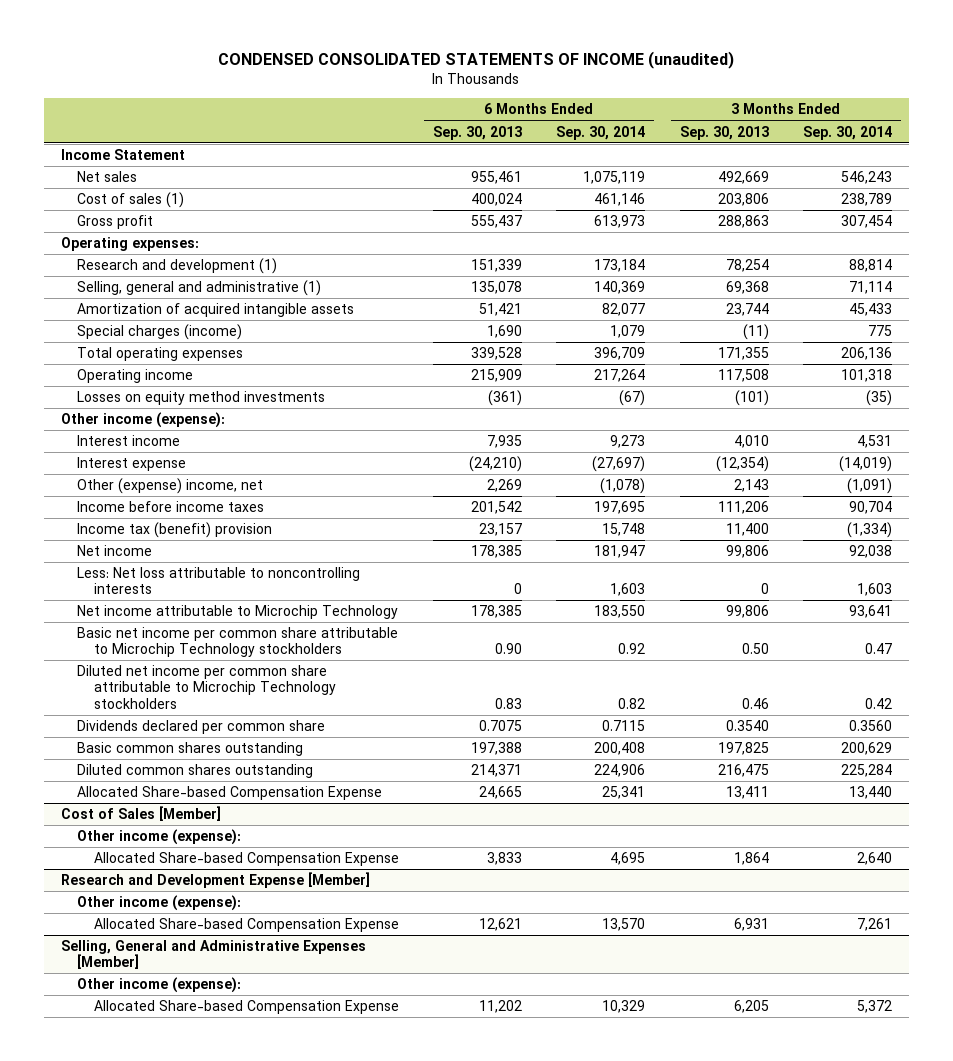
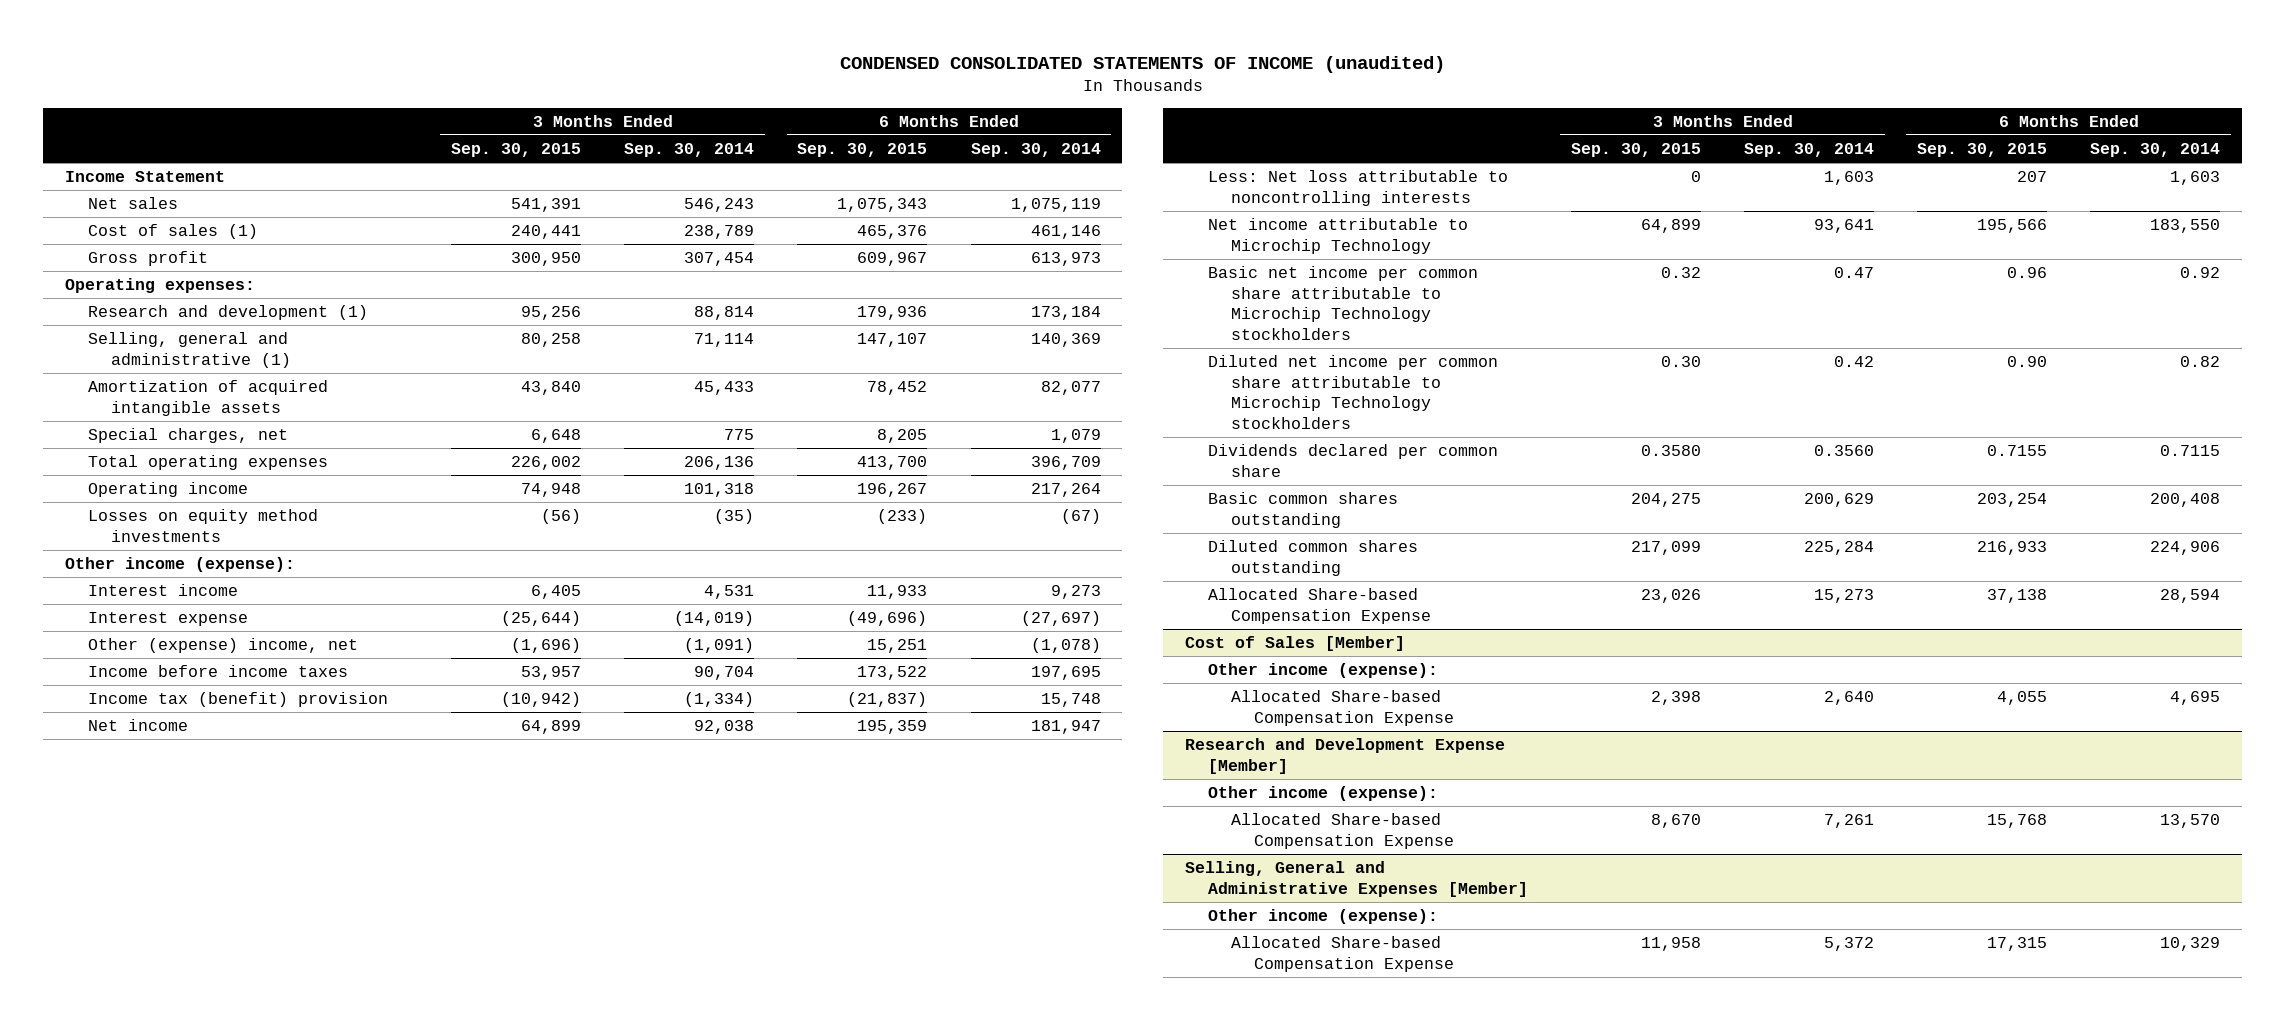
- | 6 Months Ended Sep. 30, 2013 | 6 Months Ended Sep. 30, 2014 | 3 Months Ended Sep. 30, 2013 | 3 Months Ended Sep. 30, 2014
+ | 3 Months Ended Sep. 30, 2015 | 3 Months Ended Sep. 30, 2014 | 6 Months Ended Sep. 30, 2015 | 6 Months Ended Sep. 30, 2014
- Special charges (income) | 1,690 | 1,079 | (11) | 775
+ Special charges, net | 6,648 | 775 | 8,205 | 1,079
- Allocated Share-based Compensation Expense | 24,665 | 25,341 | 13,411 | 13,440
+ Allocated Share-based Compensation Expense | 23,026 | 15,273 | 37,138 | 28,594

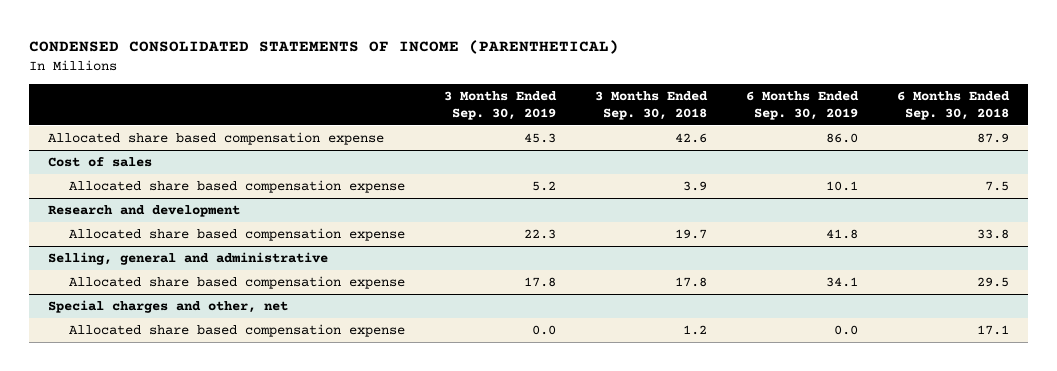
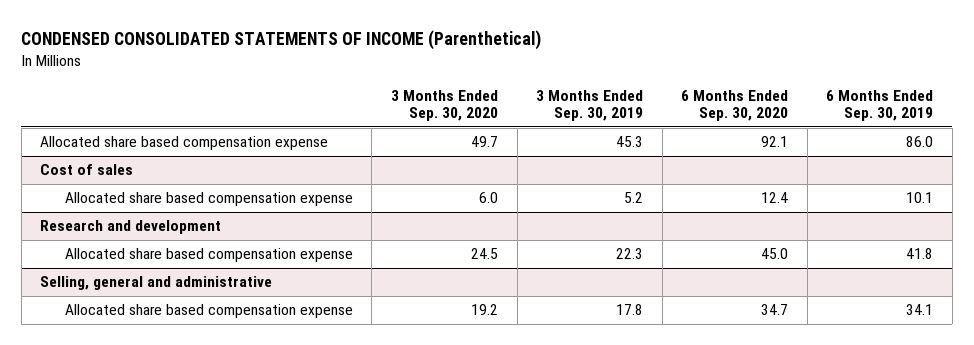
- CONDENSED CONSOLIDATED STATEMENTS OF INCOME (PARENTHETICAL)
+ CONDENSED CONSOLIDATED STATEMENTS OF INCOME (Parenthetical)
- | 3 Months Ended Sep. 30, 2019 | 3 Months Ended Sep. 30, 2018 | 6 Months Ended Sep. 30, 2019 | 6 Months Ended Sep. 30, 2018
+ | 3 Months Ended Sep. 30, 2020 | 3 Months Ended Sep. 30, 2019 | 6 Months Ended Sep. 30, 2020 | 6 Months Ended Sep. 30, 2019
- Special charges and other, net
- Allocated share based compensation expense | 0.0 | 1.2 | 0.0 | 17.1

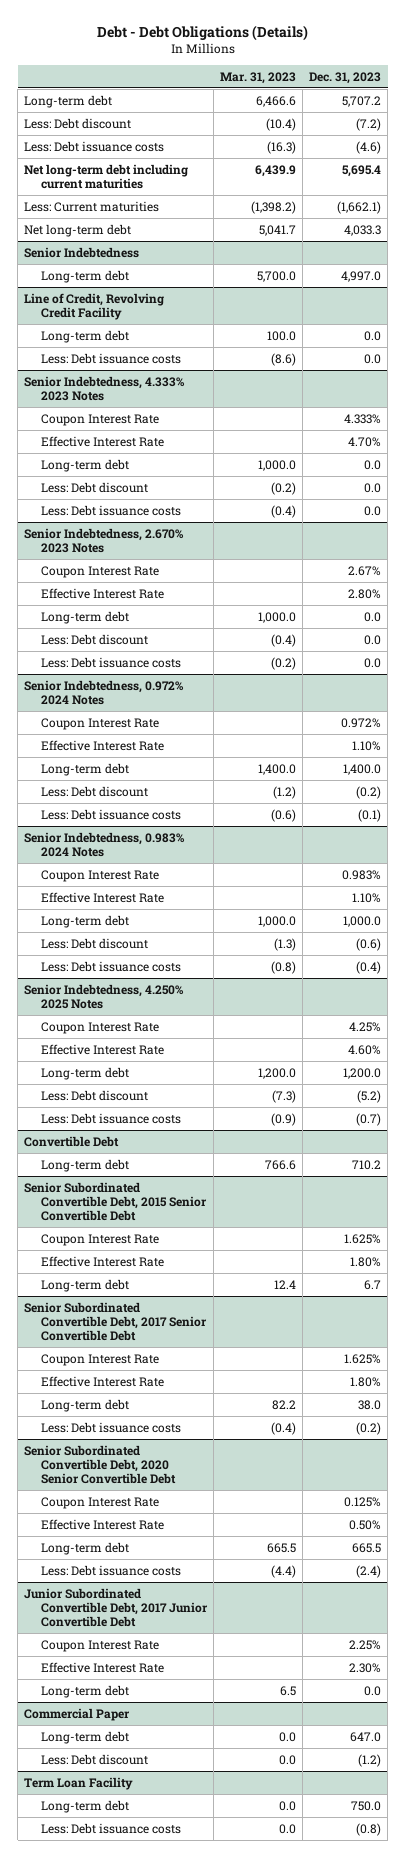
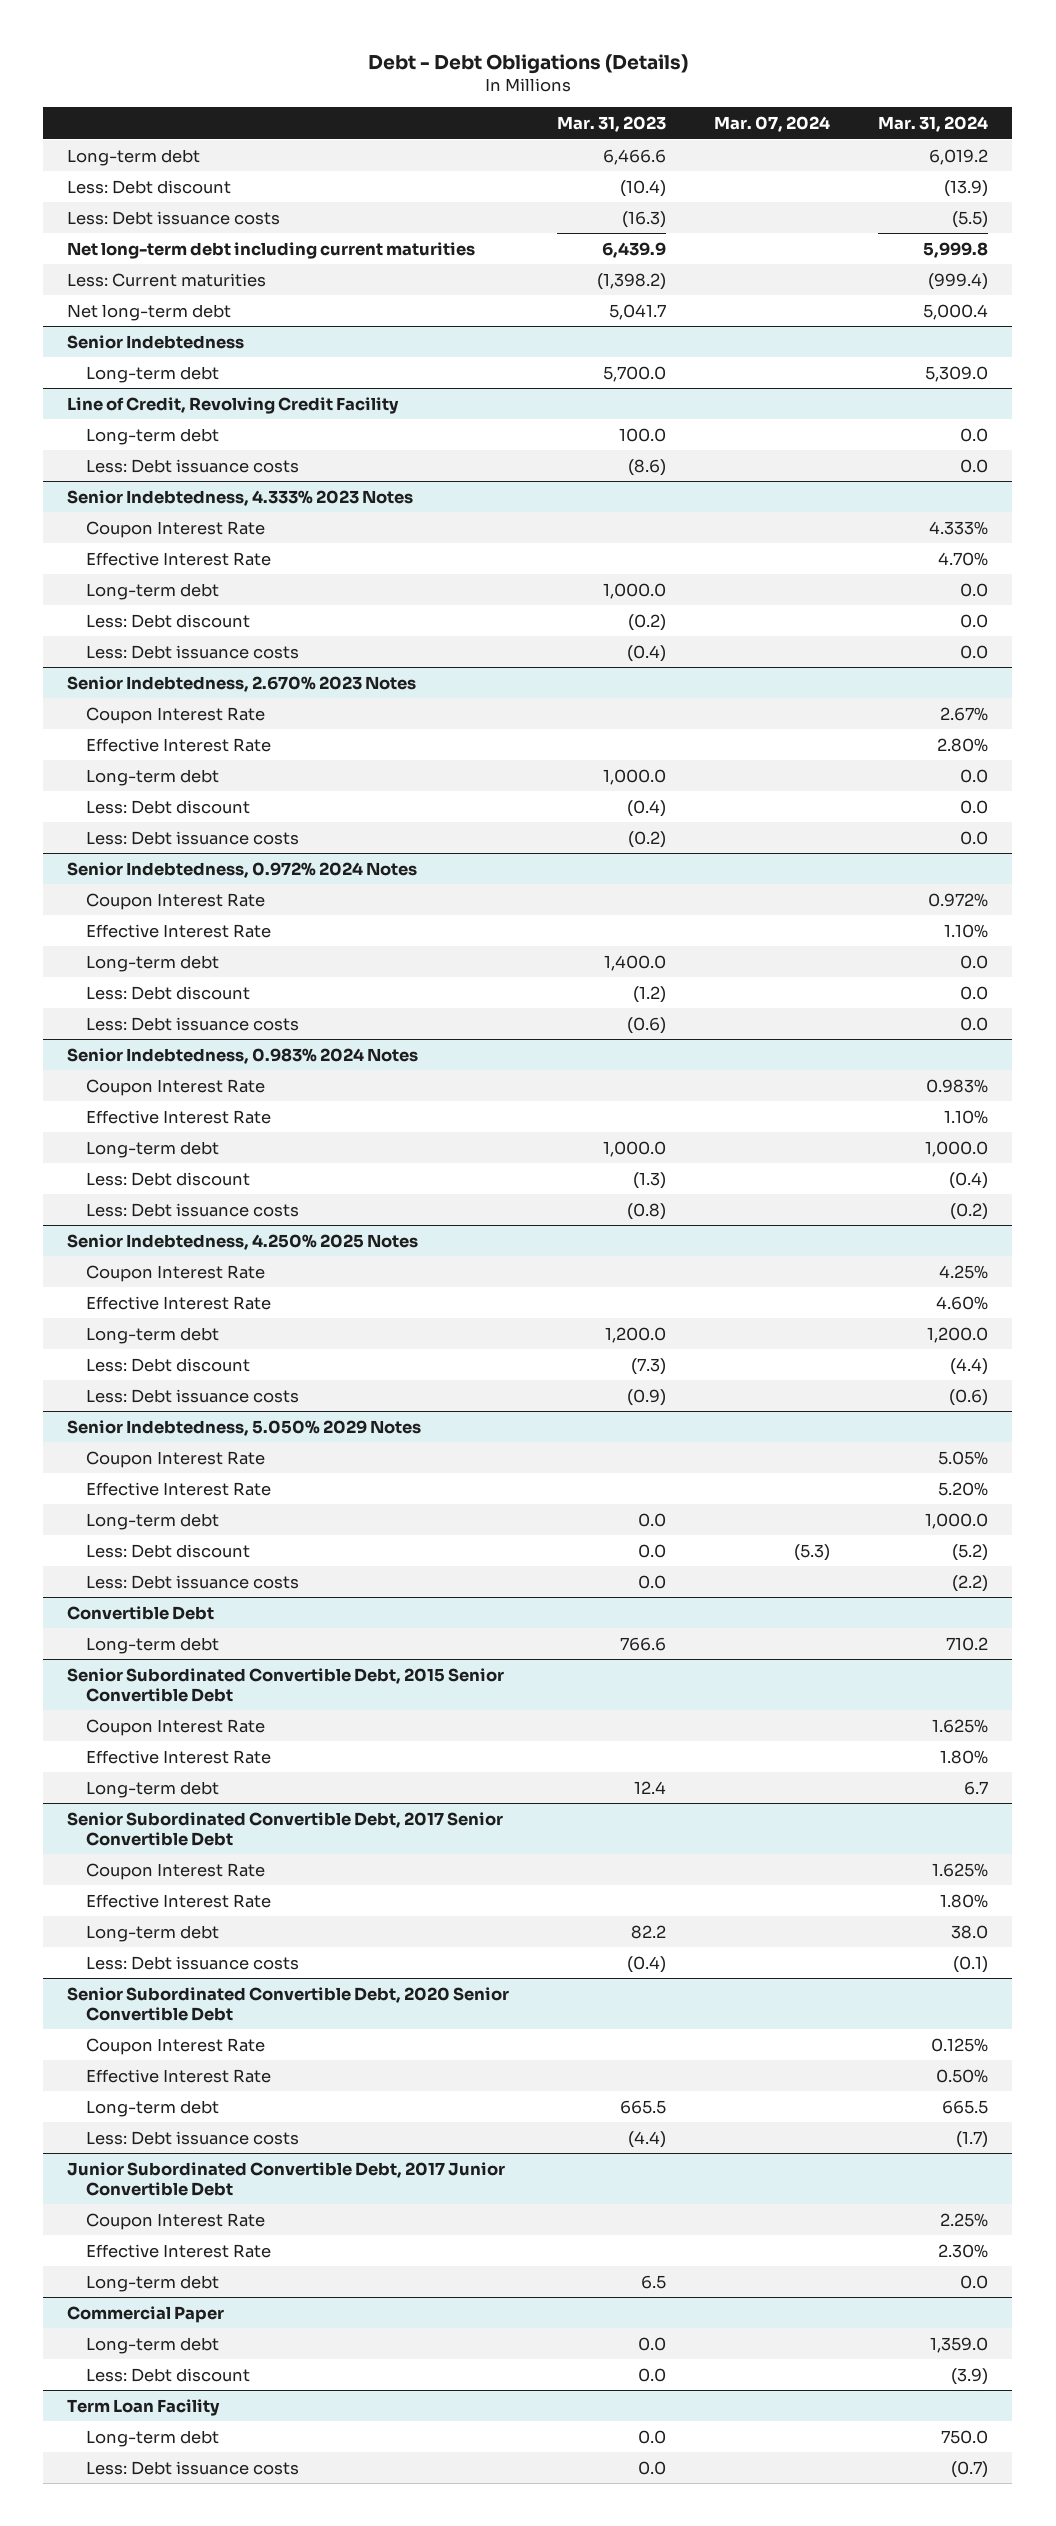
- | Mar. 31, 2023 | Dec. 31, 2023
+ | Mar. 31, 2023 | Mar. 07, 2024 | Mar. 31, 2024
+ Senior Indebtedness, 5.050% 2029 Notes
+ Coupon Interest Rate | | | 5.05%
+ Effective Interest Rate | | | 5.20%
+ Long-term debt | 0.0 | | 1,000.0
+ Less: Debt discount | 0.0 | (5.3) | (5.2)
+ Less: Debt issuance costs | 0.0 | | (2.2)

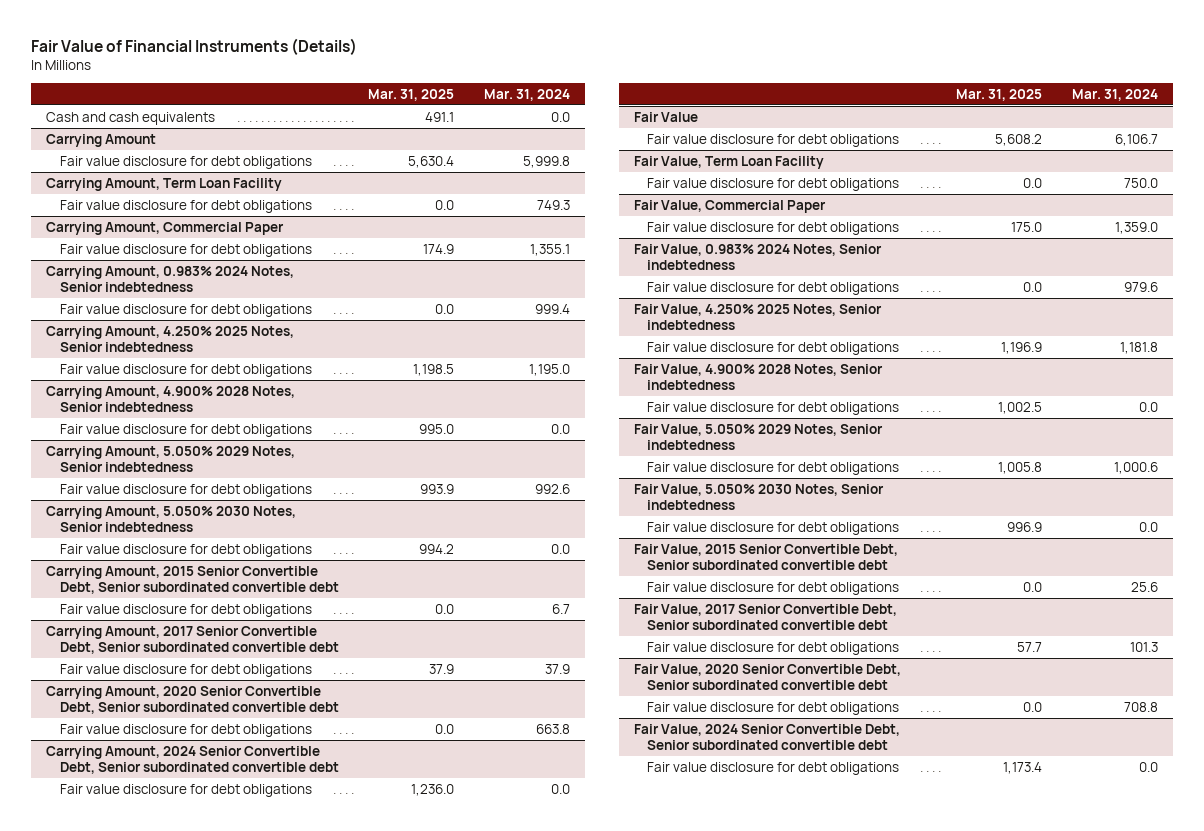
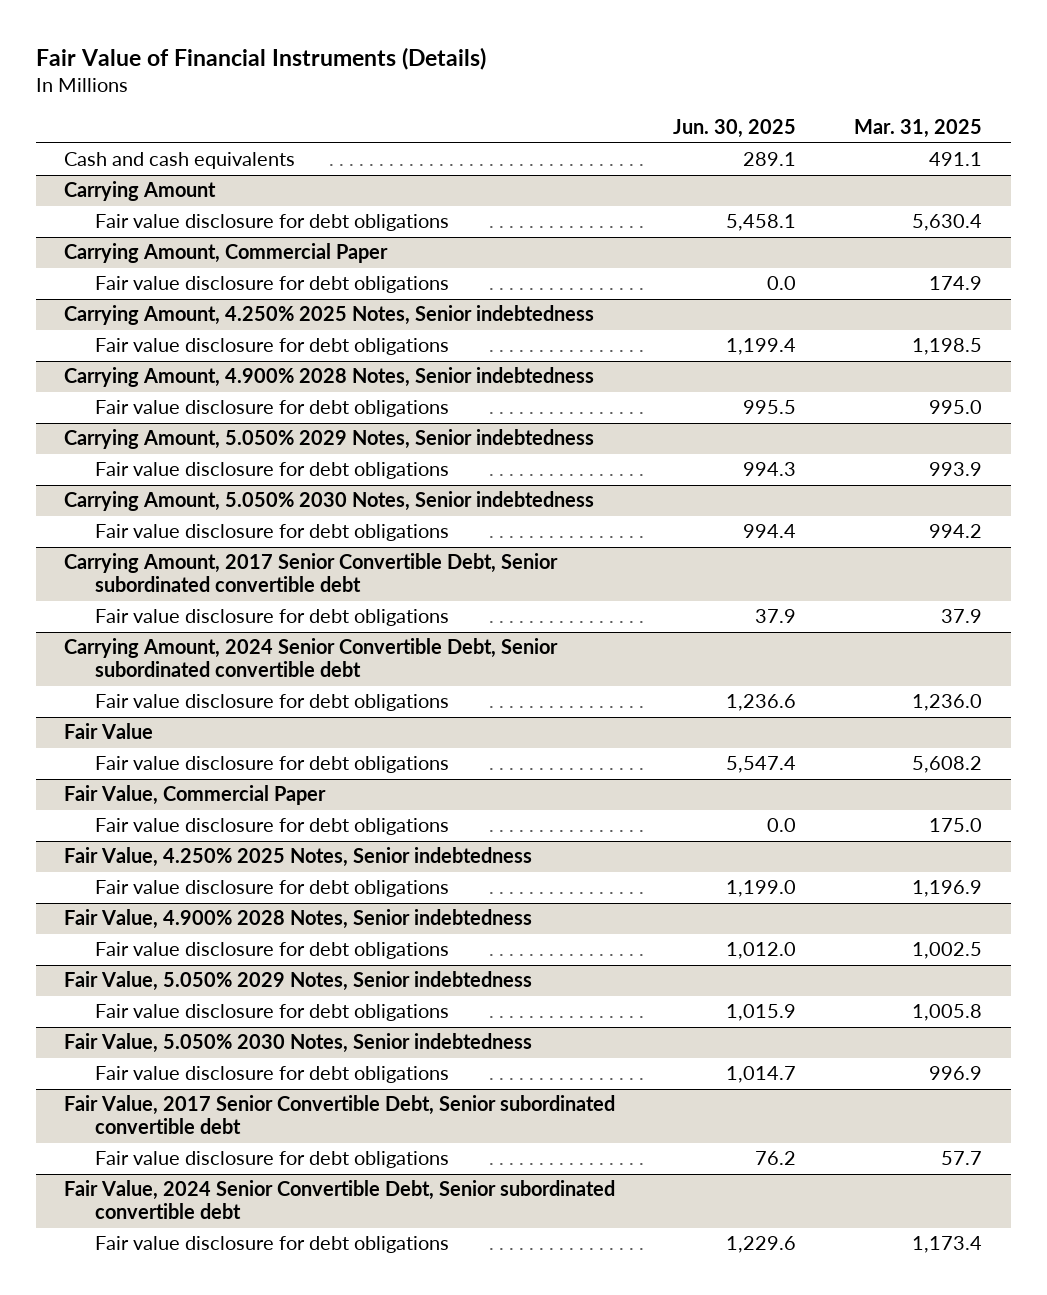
- | Mar. 31, 2025 | Mar. 31, 2024
+ | Jun. 30, 2025 | Mar. 31, 2025
- Carrying Amount, Term Loan Facility
- Fair value disclosure for debt obligations | 0.0 | 749.3
- Carrying Amount, 0.983% 2024 Notes, Senior indebtedness
- Fair value disclosure for debt obligations | 0.0 | 999.4
- Carrying Amount, 2015 Senior Convertible Debt, Senior subordinated convertible debt
- Fair value disclosure for debt obligations | 0.0 | 6.7
- Carrying Amount, 2020 Senior Convertible Debt, Senior subordinated convertible debt
- Fair value disclosure for debt obligations | 0.0 | 663.8
- Fair Value, Term Loan Facility
- Fair value disclosure for debt obligations | 0.0 | 750.0
- Fair Value, 0.983% 2024 Notes, Senior indebtedness
- Fair value disclosure for debt obligations | 0.0 | 979.6
- Fair Value, 2015 Senior Convertible Debt, Senior subordinated convertible debt
- Fair value disclosure for debt obligations | 0.0 | 25.6
- Fair Value, 2020 Senior Convertible Debt, Senior subordinated convertible debt
- Fair value disclosure for debt obligations | 0.0 | 708.8

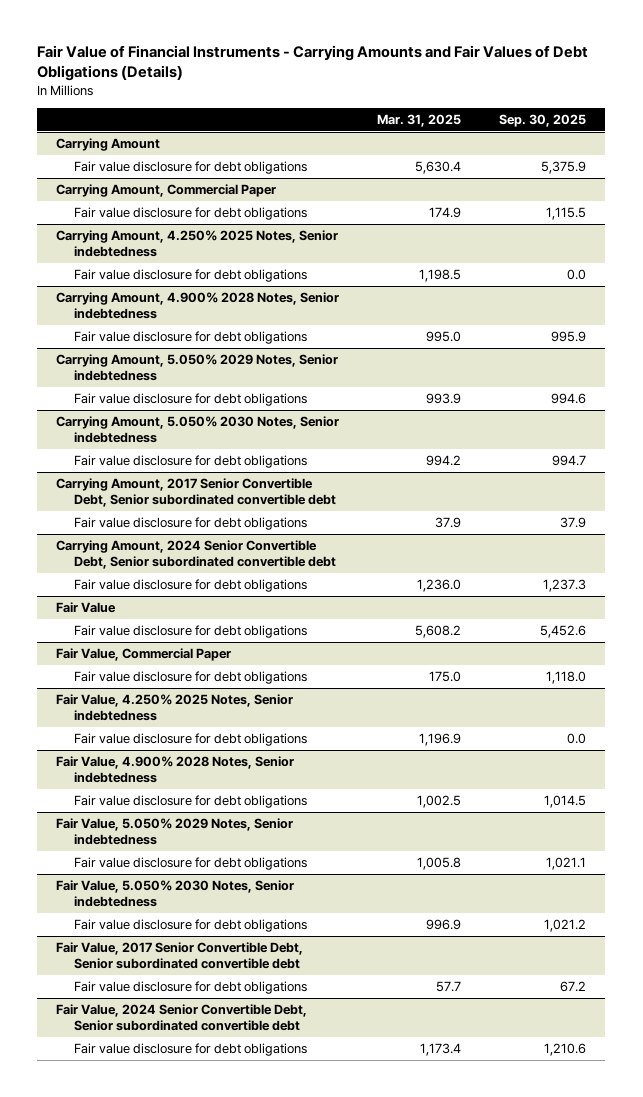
- Fair Value of Financial Instruments (Details)
+ Fair Value of Financial Instruments - Carrying Amounts and Fair Values of Debt Obligations (Details)
- | Jun. 30, 2025 | Mar. 31, 2025
+ | Mar. 31, 2025 | Sep. 30, 2025
- Cash and cash equivalents | 289.1 | 491.1

